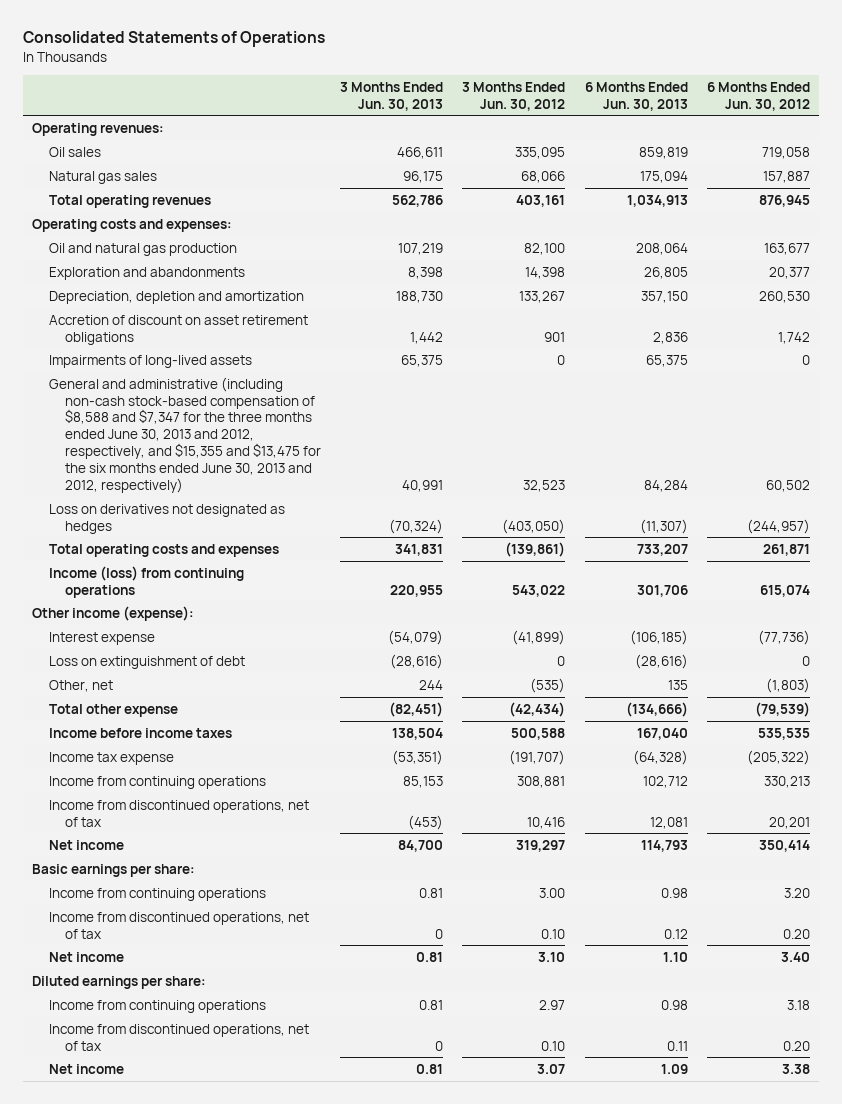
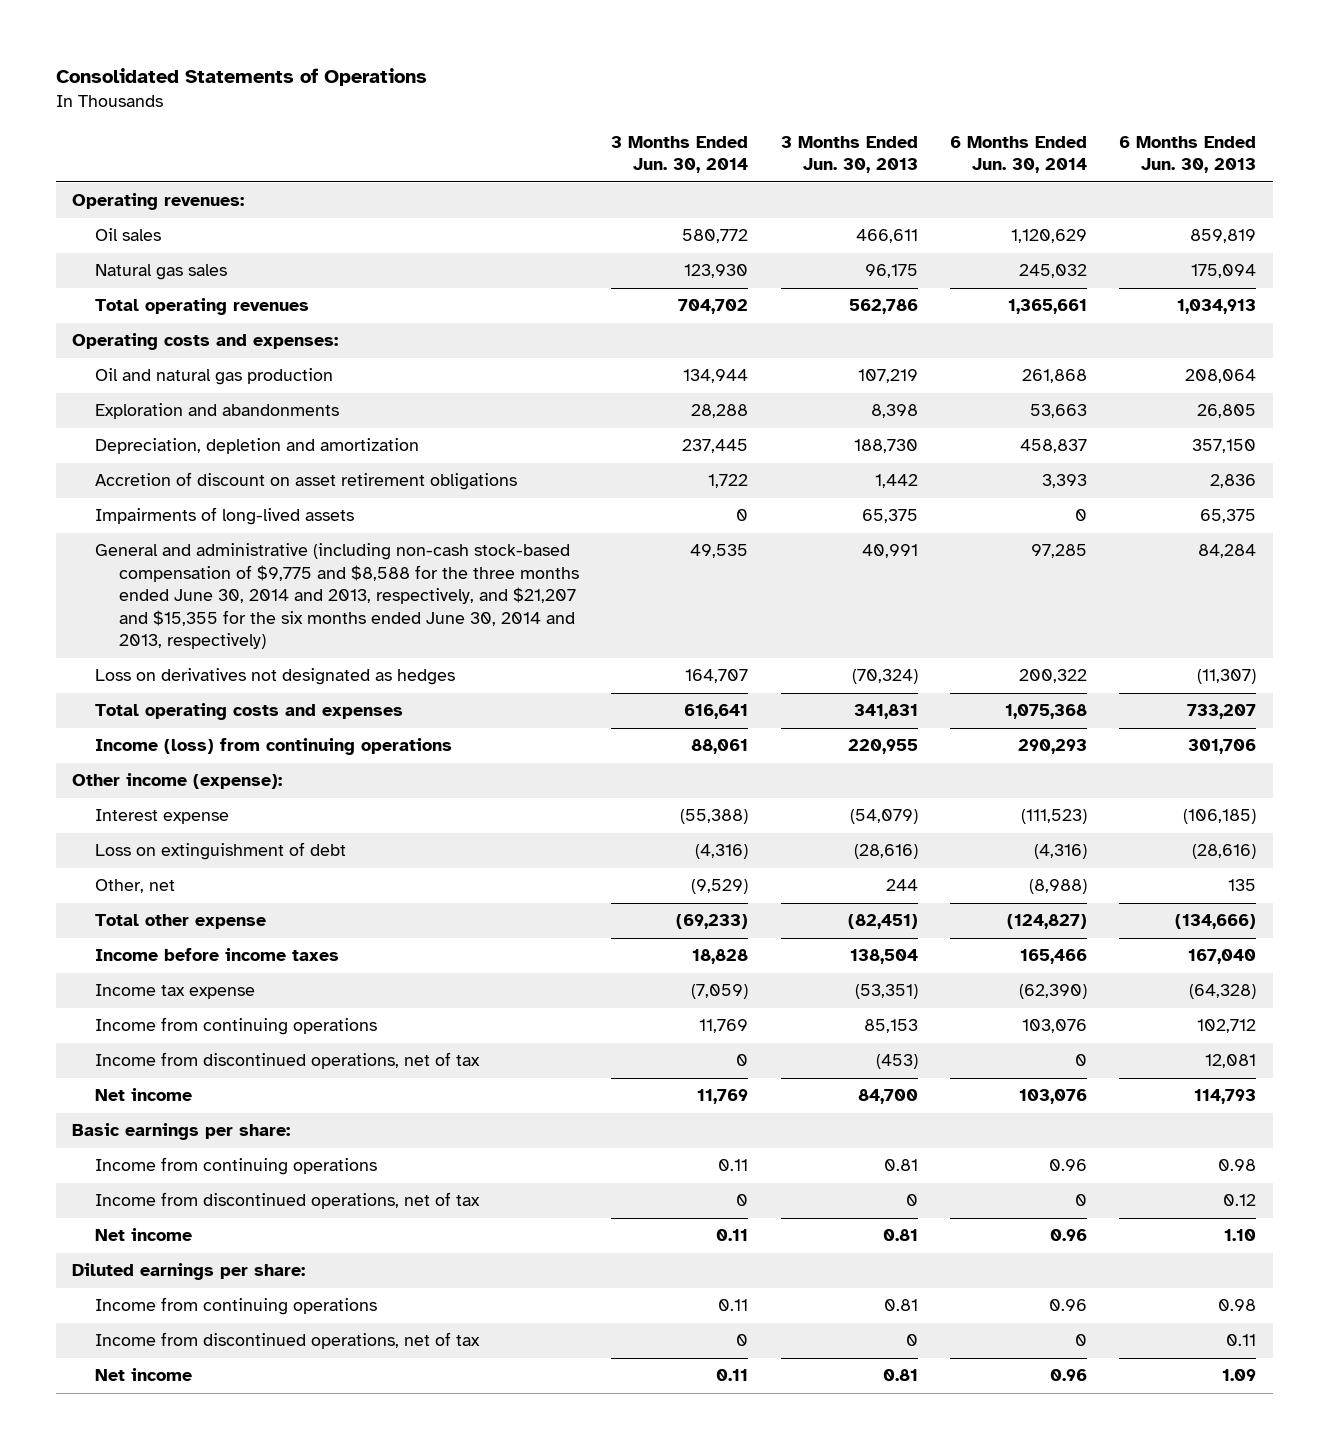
- | 3 Months Ended Jun. 30, 2013 | 3 Months Ended Jun. 30, 2012 | 6 Months Ended Jun. 30, 2013 | 6 Months Ended Jun. 30, 2012
+ | 3 Months Ended Jun. 30, 2014 | 3 Months Ended Jun. 30, 2013 | 6 Months Ended Jun. 30, 2014 | 6 Months Ended Jun. 30, 2013
- General and administrative (including non-cash stock-based compensation of $8,588 and $7,347 for the three months ended June 30, 2013 and 2012, respectively, and $15,355 and $13,475 for the six months ended June 30, 2013 and 2012, respectively) | 40,991 | 32,523 | 84,284 | 60,502
+ General and administrative (including non-cash stock-based compensation of $9,775 and $8,588 for the three months ended June 30, 2014 and 2013, respectively, and $21,207 and $15,355 for the six months ended June 30, 2014 and 2013, respectively) | 49,535 | 40,991 | 97,285 | 84,284

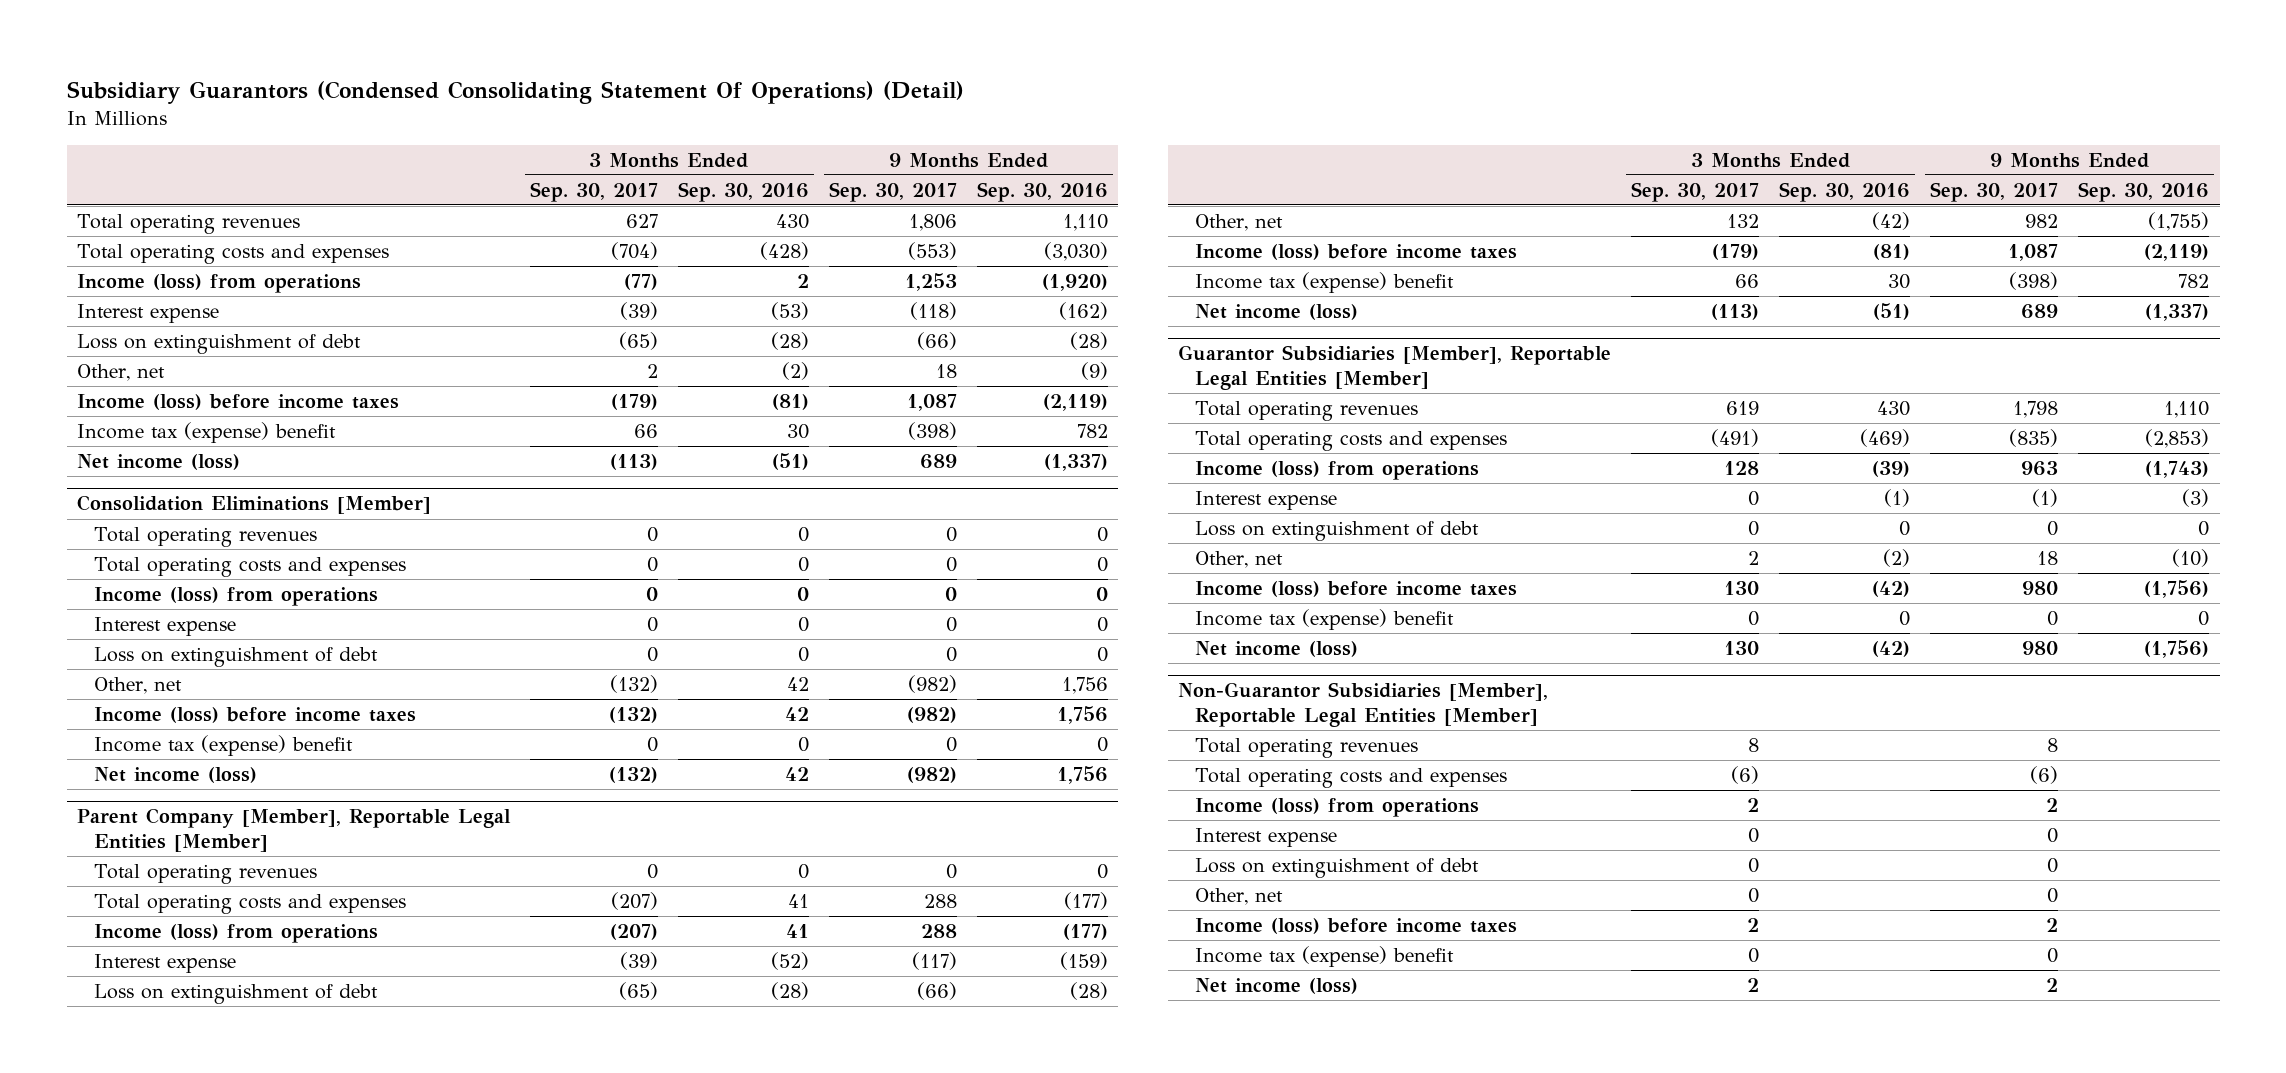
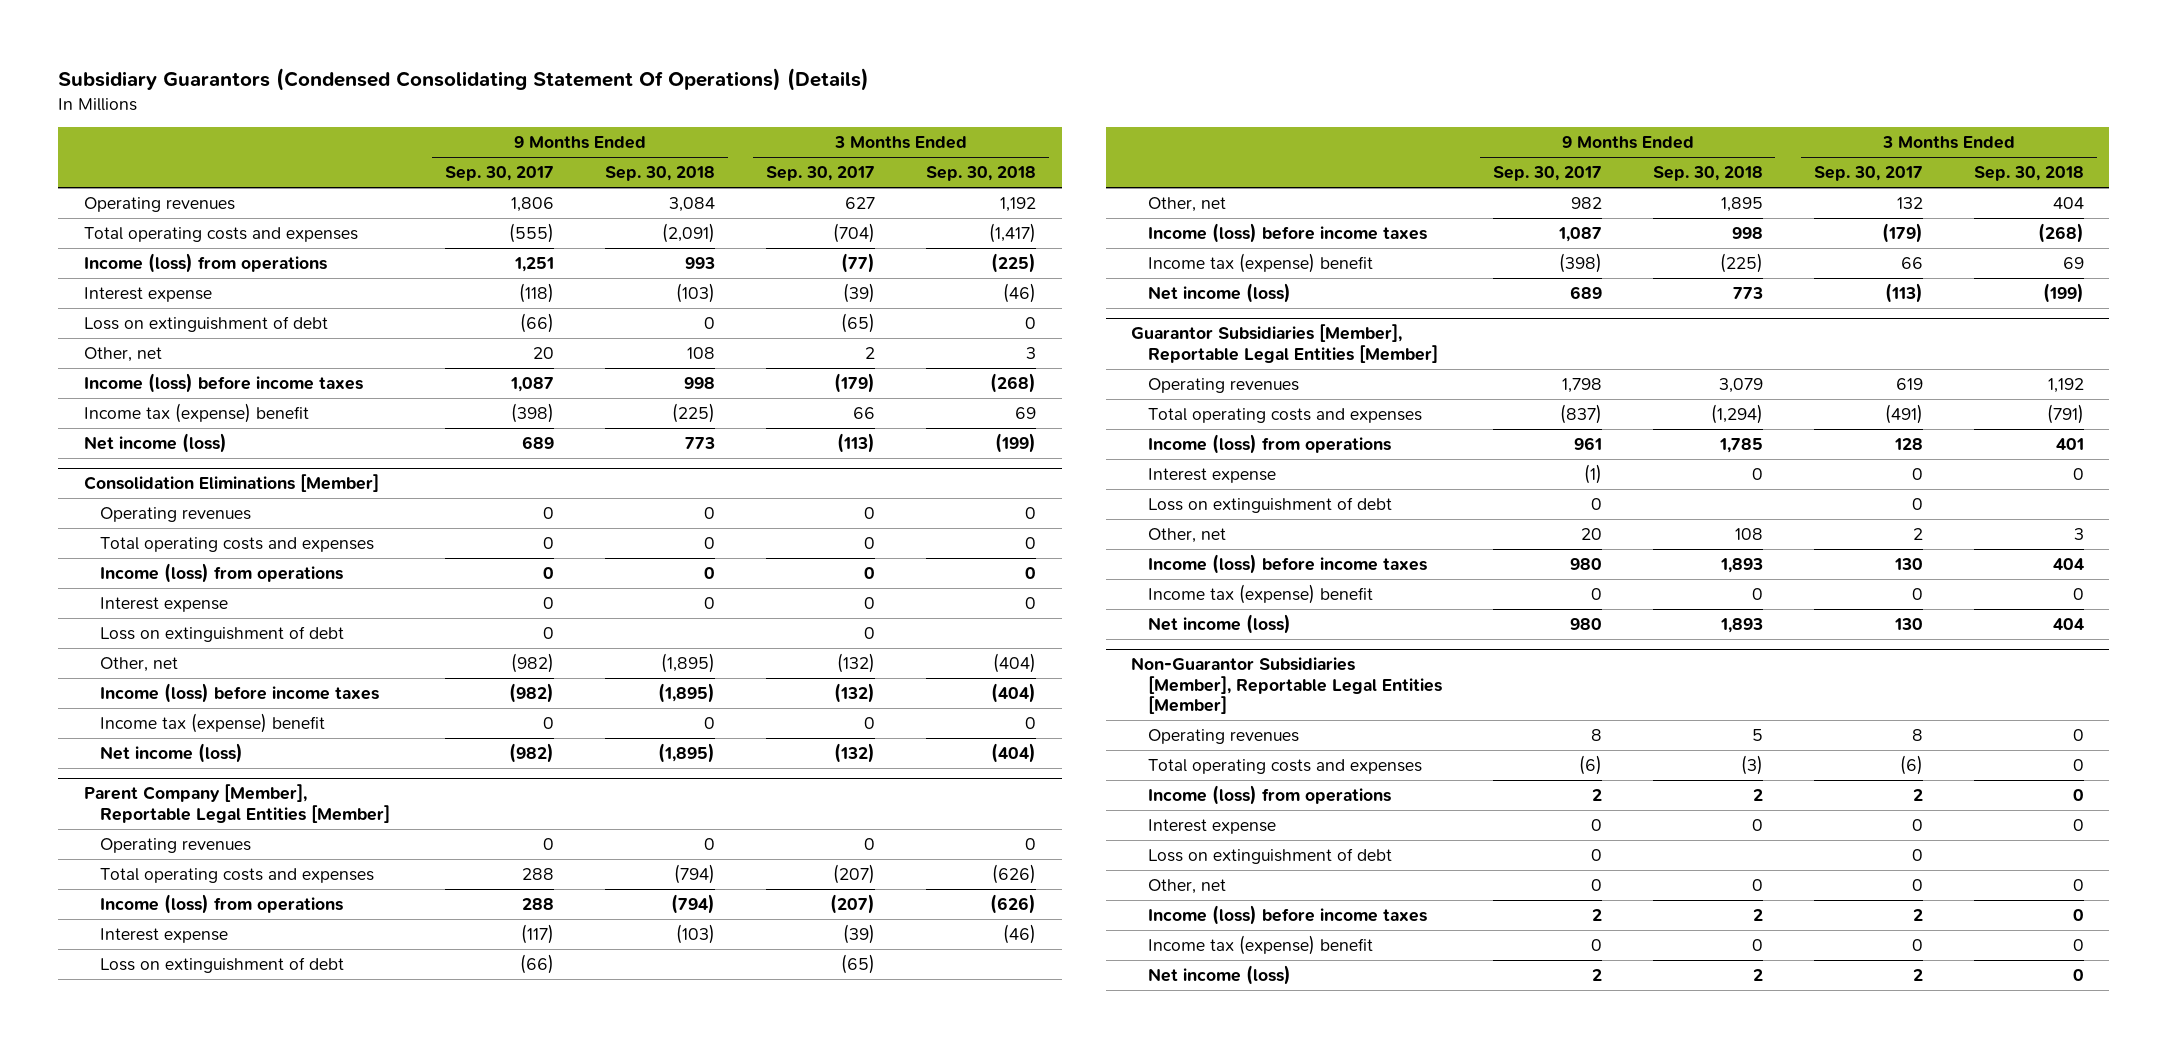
- Subsidiary Guarantors (Condensed Consolidating Statement Of Operations) (Detail)
+ Subsidiary Guarantors (Condensed Consolidating Statement Of Operations) (Details)
- | 3 Months Ended Sep. 30, 2017 | 3 Months Ended Sep. 30, 2016 | 9 Months Ended Sep. 30, 2017 | 9 Months Ended Sep. 30, 2016
+ | 9 Months Ended Sep. 30, 2017 | 9 Months Ended Sep. 30, 2018 | 3 Months Ended Sep. 30, 2017 | 3 Months Ended Sep. 30, 2018
- Total operating revenues | 627 | 430 | 1,806 | 1,110
- Total operating costs and expenses | (704) | (428) | (553) | (3,030)
- Income (loss) from operations | (77) | 2 | 1,253 | (1,920)
+ Operating revenues | 1,806 | 3,084 | 627 | 1,192
+ Total operating costs and expenses | (555) | (2,091) | (704) | (1,417)
+ Income (loss) from operations | 1,251 | 993 | (77) | (225)
- Other, net | 2 | (2) | 18 | (9)
+ Other, net | 20 | 108 | 2 | 3
@ Consolidation Eliminations [Member]
- Total operating revenues | 0 | 0 | 0 | 0
+ Operating revenues | 0 | 0 | 0 | 0
@ Parent Company [Member], Reportable Legal Entities [Member]
- Total operating revenues | 0 | 0 | 0 | 0
+ Operating revenues | 0 | 0 | 0 | 0
@ Guarantor Subsidiaries [Member], Reportable Legal Entities [Member]
- Total operating revenues | 619 | 430 | 1,798 | 1,110
- Total operating costs and expenses | (491) | (469) | (835) | (2,853)
- Income (loss) from operations | 128 | (39) | 963 | (1,743)
+ Operating revenues | 1,798 | 3,079 | 619 | 1,192
+ Total operating costs and expenses | (837) | (1,294) | (491) | (791)
+ Income (loss) from operations | 961 | 1,785 | 128 | 401
- Other, net | 2 | (2) | 18 | (10)
+ Other, net | 20 | 108 | 2 | 3
@ Non-Guarantor Subsidiaries [Member], Reportable Legal Entities [Member]
- Total operating revenues | 8 | | 8 |
+ Operating revenues | 8 | 5 | 8 | 0

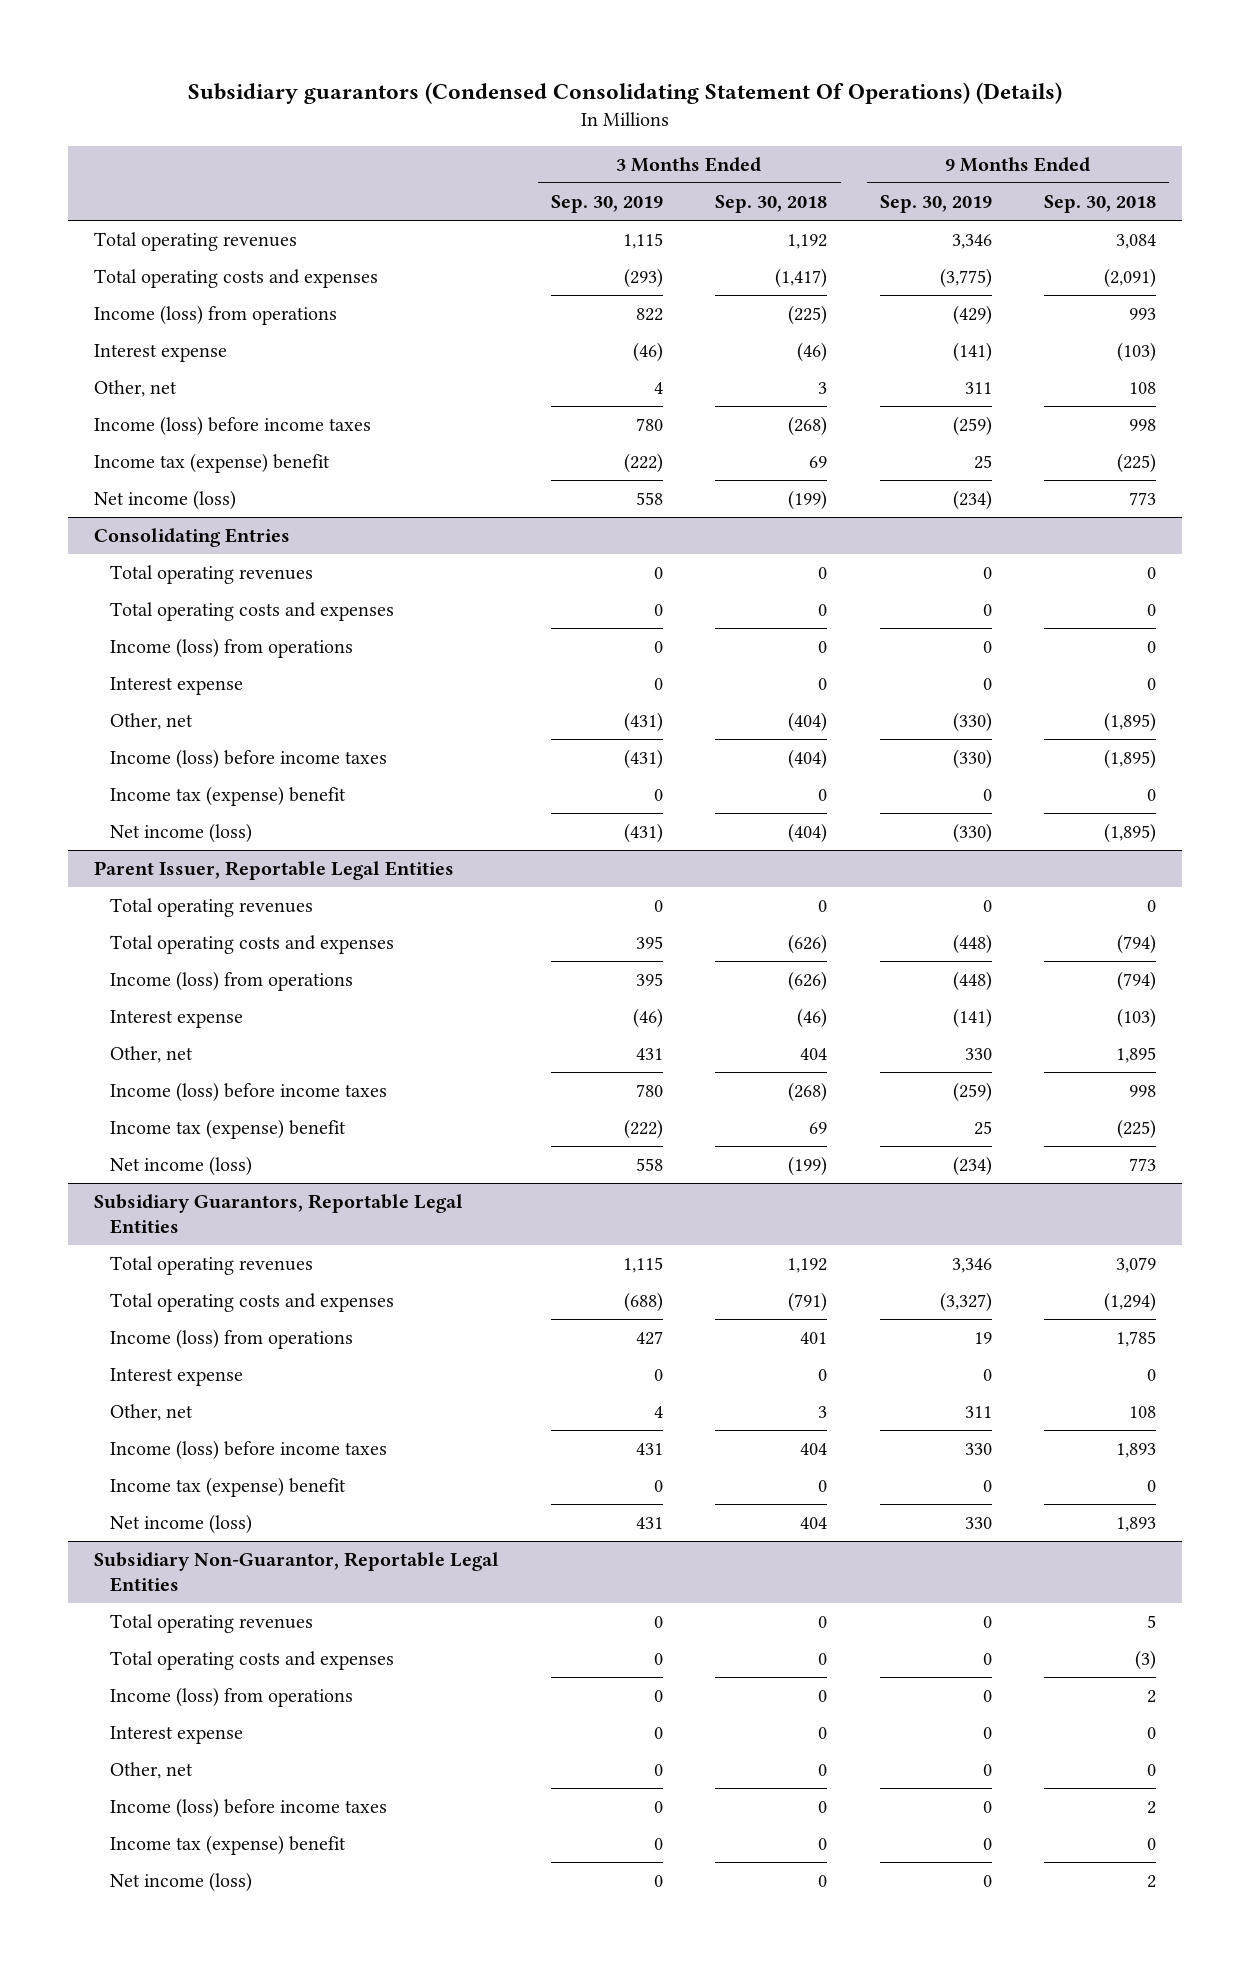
- Subsidiary Guarantors (Condensed Consolidating Statement Of Operations) (Details)
+ Subsidiary guarantors (Condensed Consolidating Statement Of Operations) (Details)
- | 9 Months Ended Sep. 30, 2017 | 9 Months Ended Sep. 30, 2018 | 3 Months Ended Sep. 30, 2017 | 3 Months Ended Sep. 30, 2018
+ | 3 Months Ended Sep. 30, 2019 | 3 Months Ended Sep. 30, 2018 | 9 Months Ended Sep. 30, 2019 | 9 Months Ended Sep. 30, 2018
- Operating revenues | 1,806 | 3,084 | 627 | 1,192
+ Total operating revenues | 1,115 | 1,192 | 3,346 | 3,084
- Loss on extinguishment of debt | (66) | 0 | (65) | 0
- Consolidation Eliminations [Member]
- Operating revenues | 0 | 0 | 0 | 0
+ Consolidating Entries
+ Total operating revenues | 0 | 0 | 0 | 0
- Loss on extinguishment of debt | 0 | | 0 |
- Parent Company [Member], Reportable Legal Entities [Member]
- Operating revenues | 0 | 0 | 0 | 0
+ Parent Issuer, Reportable Legal Entities
+ Total operating revenues | 0 | 0 | 0 | 0
- Loss on extinguishment of debt | (66) | | (65) |
- Guarantor Subsidiaries [Member], Reportable Legal Entities [Member]
- Operating revenues | 1,798 | 3,079 | 619 | 1,192
+ Subsidiary Guarantors, Reportable Legal Entities
+ Total operating revenues | 1,115 | 1,192 | 3,346 | 3,079
- Loss on extinguishment of debt | 0 | | 0 |
- Non-Guarantor Subsidiaries [Member], Reportable Legal Entities [Member]
- Operating revenues | 8 | 5 | 8 | 0
+ Subsidiary Non-Guarantor, Reportable Legal Entities
+ Total operating revenues | 0 | 0 | 0 | 5
- Loss on extinguishment of debt | 0 | | 0 |

